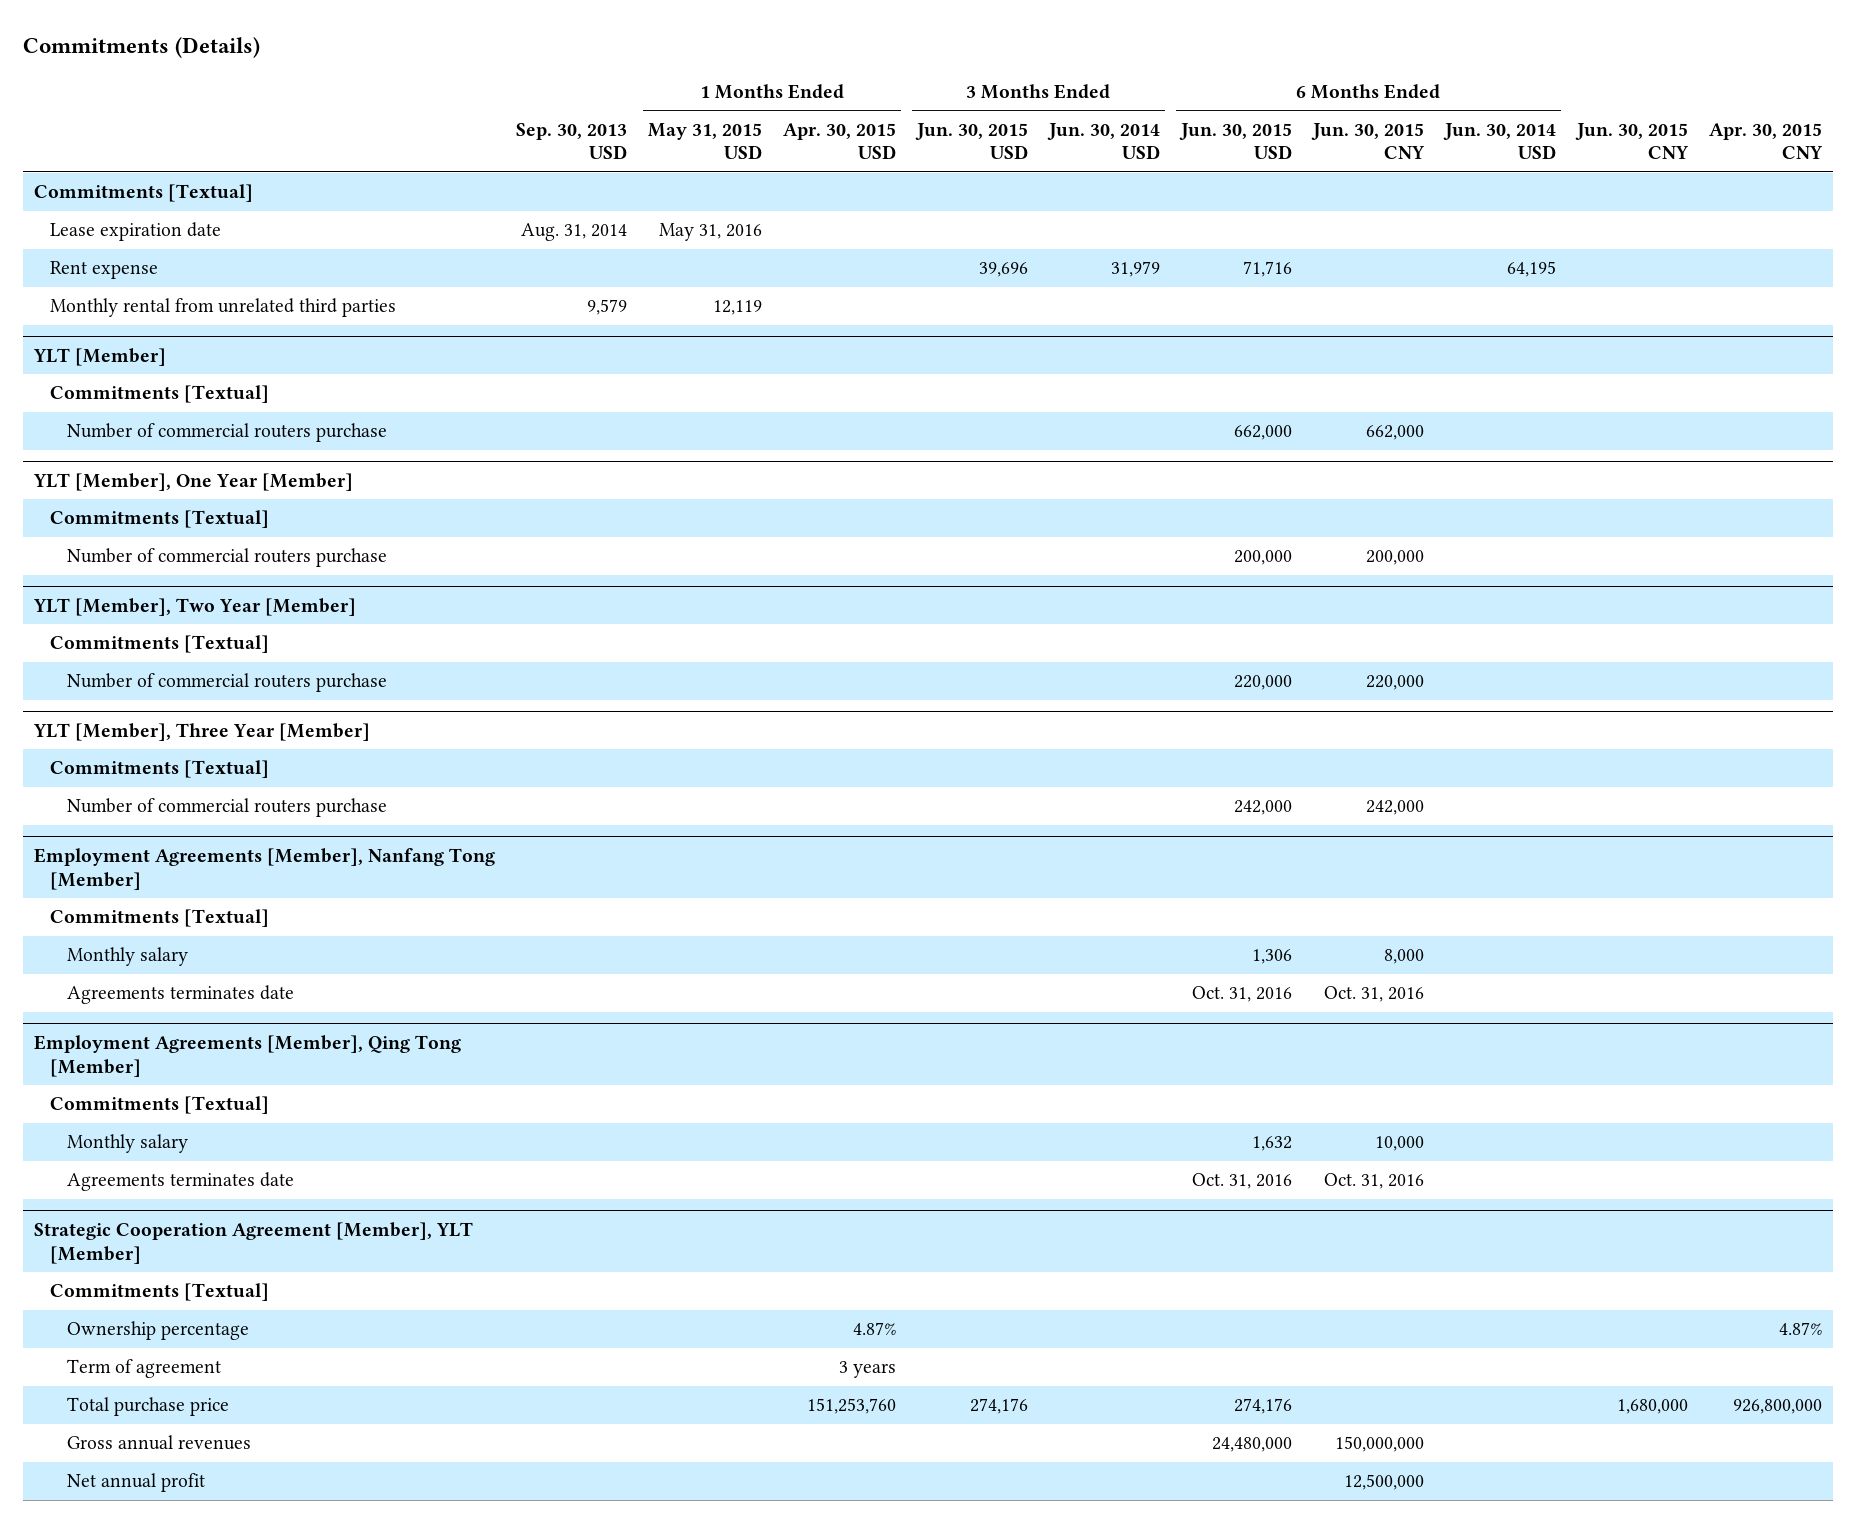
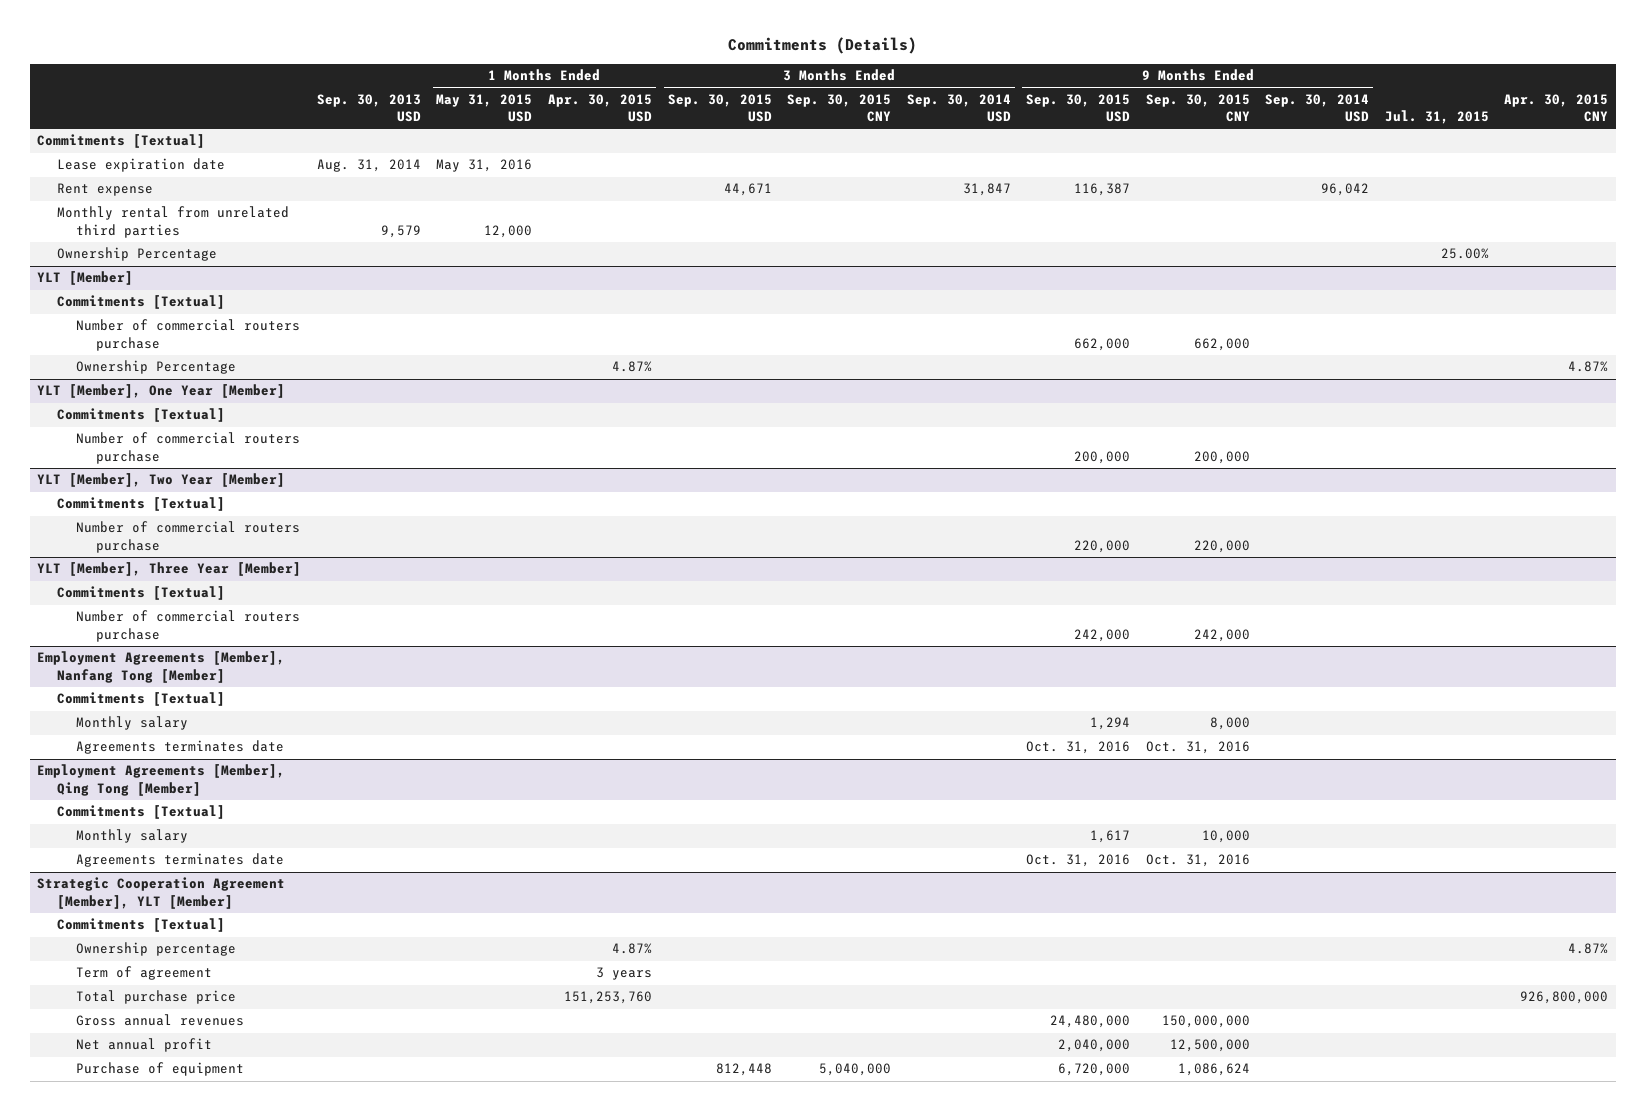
- | Sep. 30, 2013 USD | 1 Months Ended May 31, 2015 USD | 1 Months Ended Apr. 30, 2015 USD | 3 Months Ended Jun. 30, 2015 USD | 3 Months Ended Jun. 30, 2014 USD | 6 Months Ended Jun. 30, 2015 USD | 6 Months Ended Jun. 30, 2015 CNY | 6 Months Ended Jun. 30, 2014 USD | Jun. 30, 2015 CNY | Apr. 30, 2015 CNY
+ | Sep. 30, 2013 USD | 1 Months Ended May 31, 2015 USD | 1 Months Ended Apr. 30, 2015 USD | 3 Months Ended Sep. 30, 2015 USD | 3 Months Ended Sep. 30, 2015 CNY | 3 Months Ended Sep. 30, 2014 USD | 9 Months Ended Sep. 30, 2015 USD | 9 Months Ended Sep. 30, 2015 CNY | 9 Months Ended Sep. 30, 2014 USD | Jul. 31, 2015 | Apr. 30, 2015 CNY
- Monthly rental from unrelated third parties | 9,579 | 12,119 | | | | | | | |
+ Monthly rental from unrelated third parties | 9,579 | 12,000 | | | | | | | | |
+ Ownership Percentage | | | | | | | | | | 25.00% |
@ YLT [Member]
+ Ownership Percentage | | | 4.87% | | | | | | | | 4.87%
@ Strategic Cooperation Agreement [Member], YLT [Member]
+ Purchase of equipment | | | | 812,448 | 5,040,000 | | 6,720,000 | 1,086,624 | | |

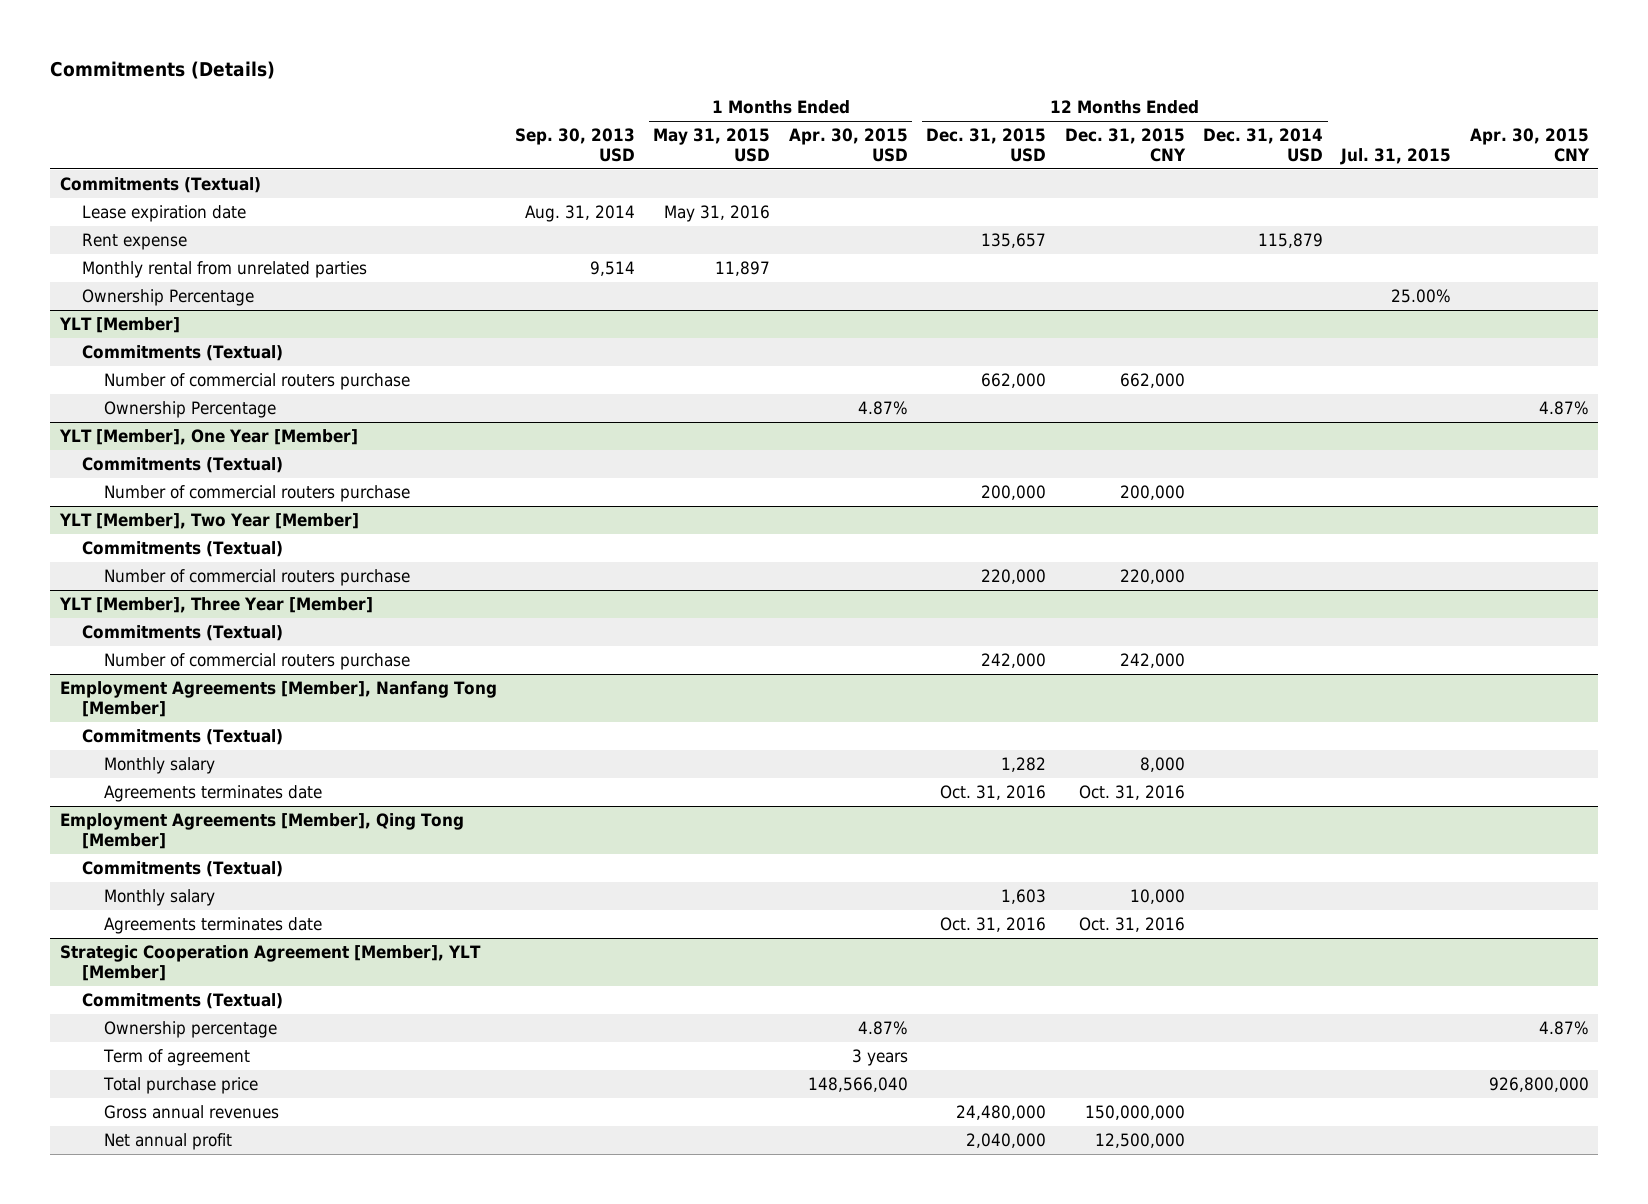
- | Sep. 30, 2013 USD | 1 Months Ended May 31, 2015 USD | 1 Months Ended Apr. 30, 2015 USD | 3 Months Ended Sep. 30, 2015 USD | 3 Months Ended Sep. 30, 2015 CNY | 3 Months Ended Sep. 30, 2014 USD | 9 Months Ended Sep. 30, 2015 USD | 9 Months Ended Sep. 30, 2015 CNY | 9 Months Ended Sep. 30, 2014 USD | Jul. 31, 2015 | Apr. 30, 2015 CNY
+ | Sep. 30, 2013 USD | 1 Months Ended May 31, 2015 USD | 1 Months Ended Apr. 30, 2015 USD | 12 Months Ended Dec. 31, 2015 USD | 12 Months Ended Dec. 31, 2015 CNY | 12 Months Ended Dec. 31, 2014 USD | Jul. 31, 2015 | Apr. 30, 2015 CNY
- Commitments [Textual]
+ Commitments (Textual)
- Monthly rental from unrelated third parties | 9,579 | 12,000 | | | | | | | | |
+ Monthly rental from unrelated parties | 9,514 | 11,897 | | | | | |
@ YLT [Member]
- Commitments [Textual]
+ Commitments (Textual)
@ YLT [Member], One Year [Member]
- Commitments [Textual]
+ Commitments (Textual)
@ YLT [Member], Two Year [Member]
- Commitments [Textual]
+ Commitments (Textual)
@ YLT [Member], Three Year [Member]
- Commitments [Textual]
+ Commitments (Textual)
@ Employment Agreements [Member], Nanfang Tong [Member]
- Commitments [Textual]
+ Commitments (Textual)
@ Employment Agreements [Member], Qing Tong [Member]
- Commitments [Textual]
+ Commitments (Textual)
@ Strategic Cooperation Agreement [Member], YLT [Member]
- Commitments [Textual]
+ Commitments (Textual)
- Total purchase price | | | 151,253,760 | | | | | | | | 926,800,000
+ Total purchase price | | | 148,566,040 | | | | | 926,800,000
- Purchase of equipment | | | | 812,448 | 5,040,000 | | 6,720,000 | 1,086,624 | | |

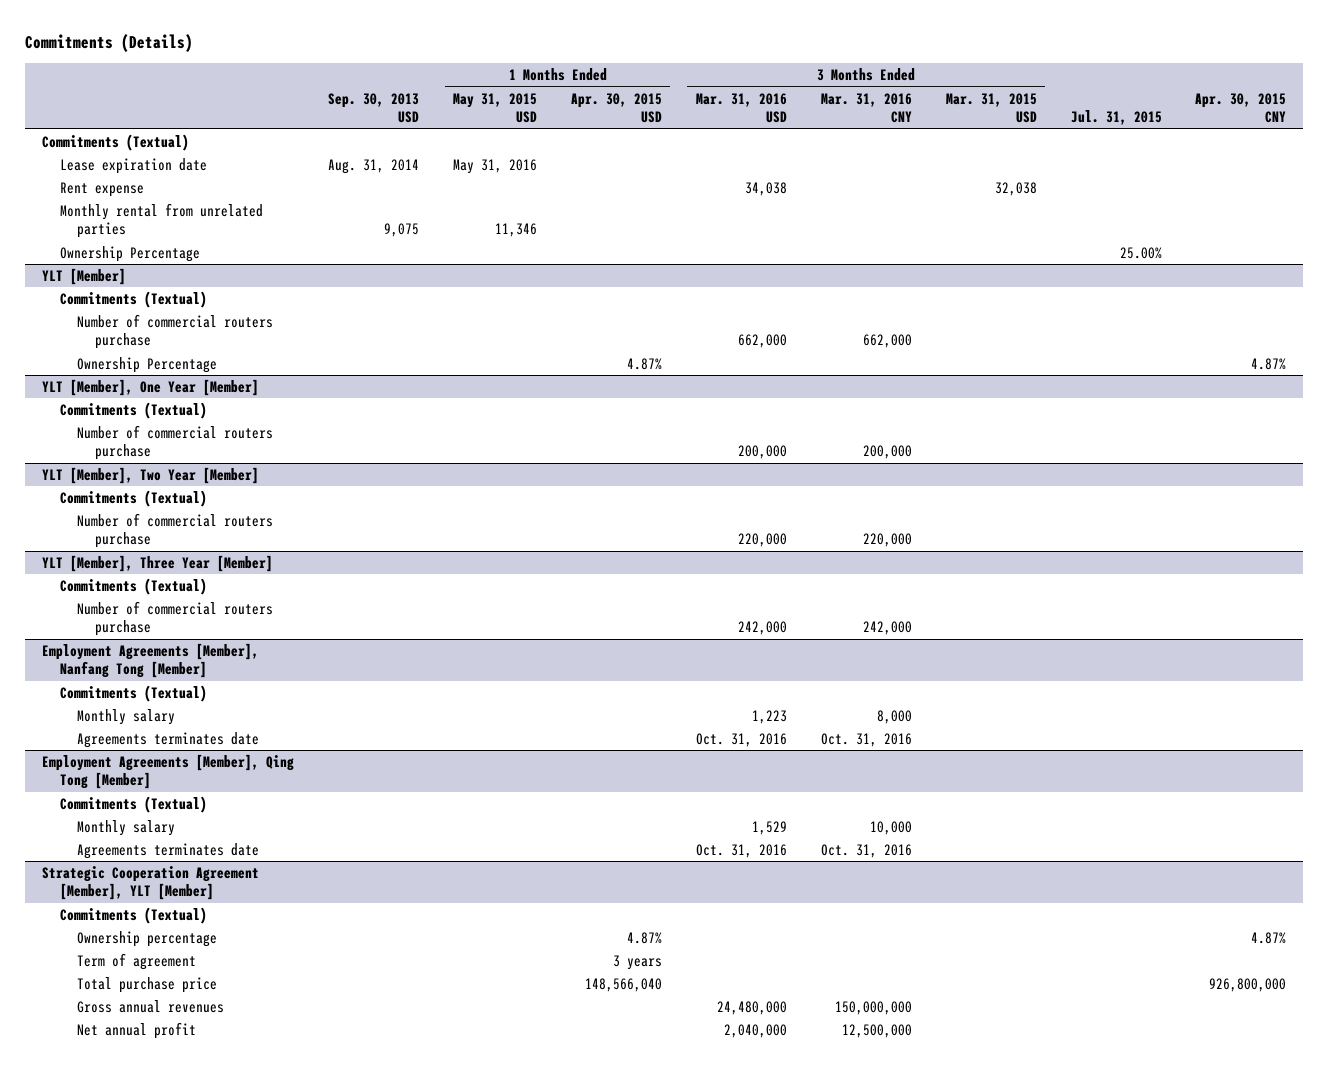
- | Sep. 30, 2013 USD | 1 Months Ended May 31, 2015 USD | 1 Months Ended Apr. 30, 2015 USD | 12 Months Ended Dec. 31, 2015 USD | 12 Months Ended Dec. 31, 2015 CNY | 12 Months Ended Dec. 31, 2014 USD | Jul. 31, 2015 | Apr. 30, 2015 CNY
+ | Sep. 30, 2013 USD | 1 Months Ended May 31, 2015 USD | 1 Months Ended Apr. 30, 2015 USD | 3 Months Ended Mar. 31, 2016 USD | 3 Months Ended Mar. 31, 2016 CNY | 3 Months Ended Mar. 31, 2015 USD | Jul. 31, 2015 | Apr. 30, 2015 CNY
- Monthly rental from unrelated parties | 9,514 | 11,897 | | | | | |
+ Monthly rental from unrelated parties | 9,075 | 11,346 | | | | | |

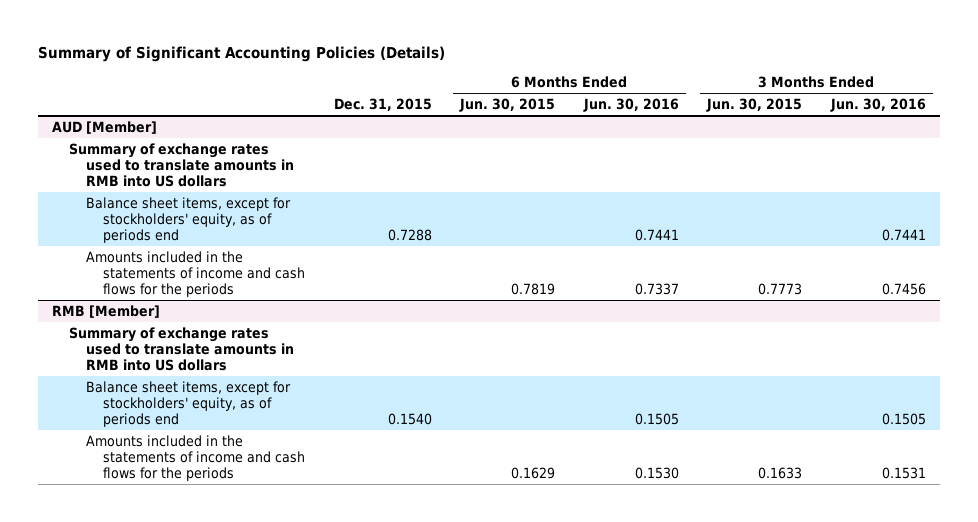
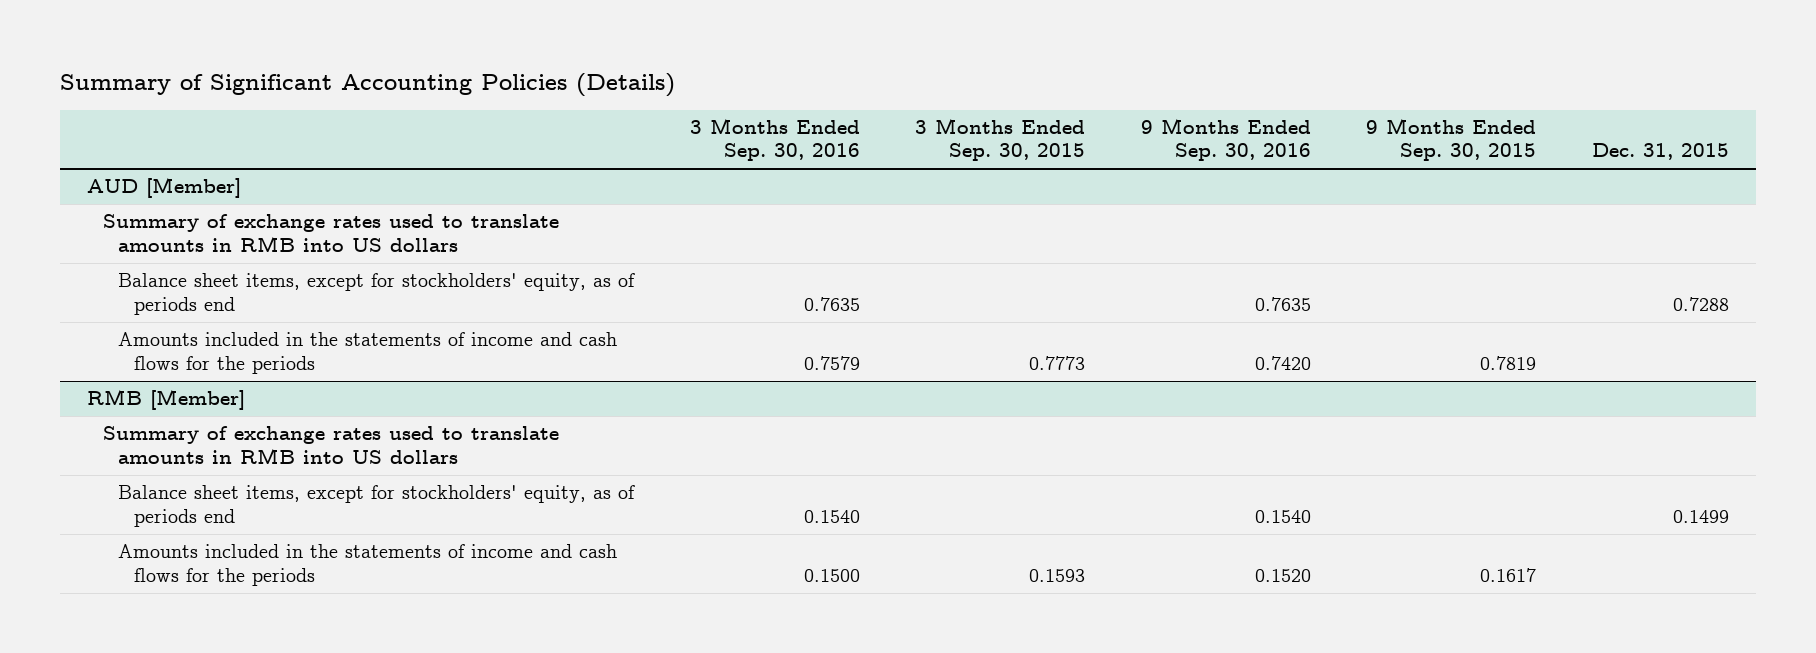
- | Dec. 31, 2015 | 6 Months Ended Jun. 30, 2015 | 6 Months Ended Jun. 30, 2016 | 3 Months Ended Jun. 30, 2015 | 3 Months Ended Jun. 30, 2016
+ | 3 Months Ended Sep. 30, 2016 | 3 Months Ended Sep. 30, 2015 | 9 Months Ended Sep. 30, 2016 | 9 Months Ended Sep. 30, 2015 | Dec. 31, 2015
@ RMB [Member]
- Balance sheet items, except for stockholders' equity, as of periods end | 0.1540 | | 0.1505 | | 0.1505
+ Balance sheet items, except for stockholders' equity, as of periods end | 0.1540 | | 0.1540 | | 0.1499

